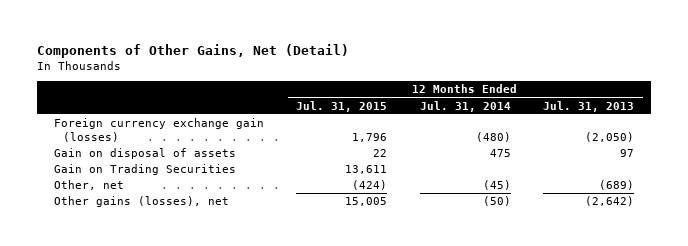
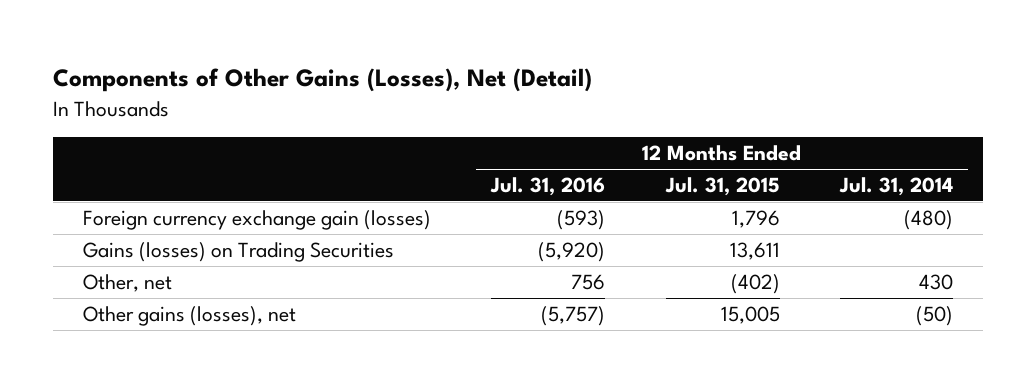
- Components of Other Gains, Net (Detail)
+ Components of Other Gains (Losses), Net (Detail)
- | 12 Months Ended Jul. 31, 2015 | 12 Months Ended Jul. 31, 2014 | 12 Months Ended Jul. 31, 2013
+ | 12 Months Ended Jul. 31, 2016 | 12 Months Ended Jul. 31, 2015 | 12 Months Ended Jul. 31, 2014
- Gain on disposal of assets | 22 | 475 | 97
- Gain on Trading Securities | 13,611 | |
- Other, net | (424) | (45) | (689)
+ Gains (losses) on Trading Securities | (5,920) | 13,611 |
+ Other, net | 756 | (402) | 430

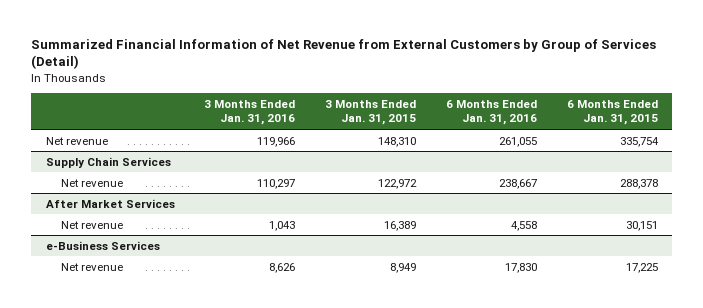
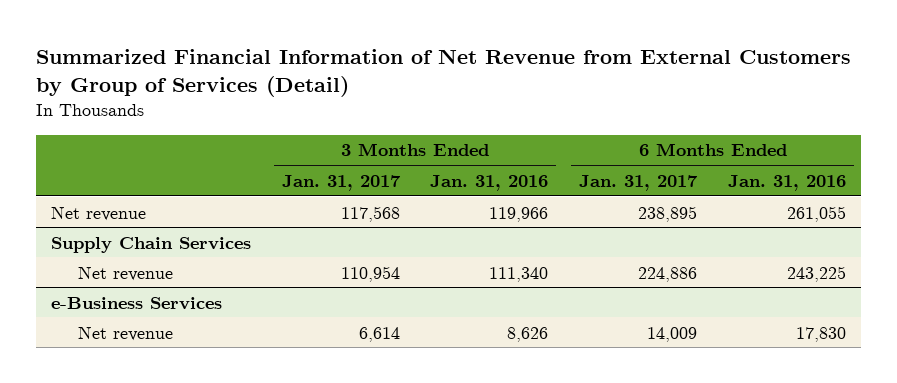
- | 3 Months Ended Jan. 31, 2016 | 3 Months Ended Jan. 31, 2015 | 6 Months Ended Jan. 31, 2016 | 6 Months Ended Jan. 31, 2015
+ | 3 Months Ended Jan. 31, 2017 | 3 Months Ended Jan. 31, 2016 | 6 Months Ended Jan. 31, 2017 | 6 Months Ended Jan. 31, 2016
@ Supply Chain Services
- Net revenue | 110,297 | 122,972 | 238,667 | 288,378
- After Market Services
- Net revenue | 1,043 | 16,389 | 4,558 | 30,151
@ Supply Chain Services
+ Net revenue | 110,954 | 111,340 | 224,886 | 243,225

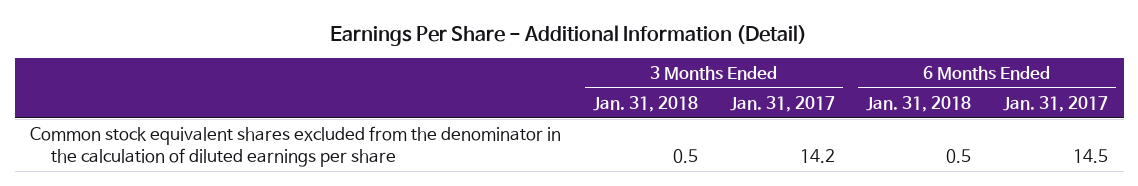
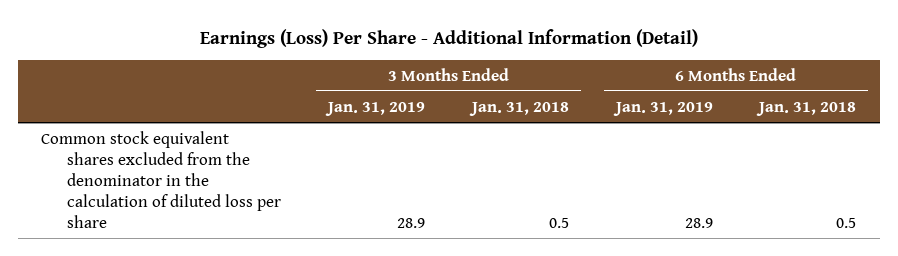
- Earnings Per Share - Additional Information (Detail)
+ Earnings (Loss) Per Share - Additional Information (Detail)
- | 3 Months Ended Jan. 31, 2018 | 3 Months Ended Jan. 31, 2017 | 6 Months Ended Jan. 31, 2018 | 6 Months Ended Jan. 31, 2017
+ | 3 Months Ended Jan. 31, 2019 | 3 Months Ended Jan. 31, 2018 | 6 Months Ended Jan. 31, 2019 | 6 Months Ended Jan. 31, 2018
- Common stock equivalent shares excluded from the denominator in the calculation of diluted earnings per share | 0.5 | 14.2 | 0.5 | 14.5
+ Common stock equivalent shares excluded from the denominator in the calculation of diluted loss per share | 28.9 | 0.5 | 28.9 | 0.5

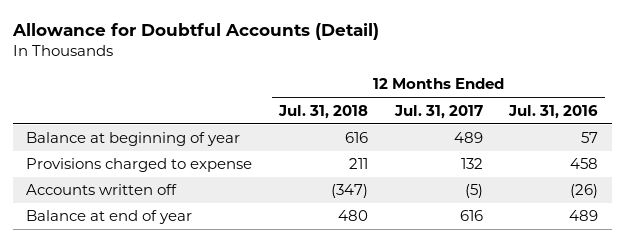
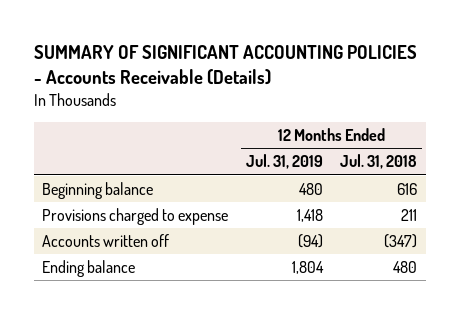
- Allowance for Doubtful Accounts (Detail)
+ SUMMARY OF SIGNIFICANT ACCOUNTING POLICIES - Accounts Receivable (Details)
- | 12 Months Ended Jul. 31, 2018 | 12 Months Ended Jul. 31, 2017 | 12 Months Ended Jul. 31, 2016
+ | 12 Months Ended Jul. 31, 2019 | 12 Months Ended Jul. 31, 2018
- Balance at beginning of year | 616 | 489 | 57
+ Beginning balance | 480 | 616
- Balance at end of year | 480 | 616 | 489
+ Ending balance | 1,804 | 480

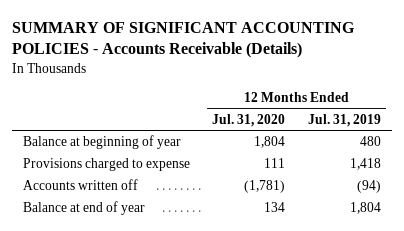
- | 12 Months Ended Jul. 31, 2019 | 12 Months Ended Jul. 31, 2018
+ | 12 Months Ended Jul. 31, 2020 | 12 Months Ended Jul. 31, 2019
- Beginning balance | 480 | 616
+ Balance at beginning of year | 1,804 | 480
- Ending balance | 1,804 | 480
+ Balance at end of year | 134 | 1,804

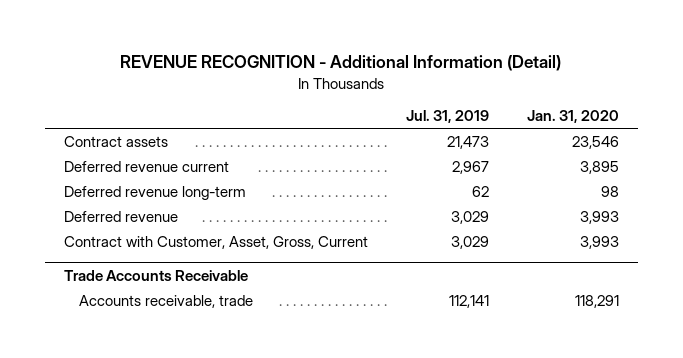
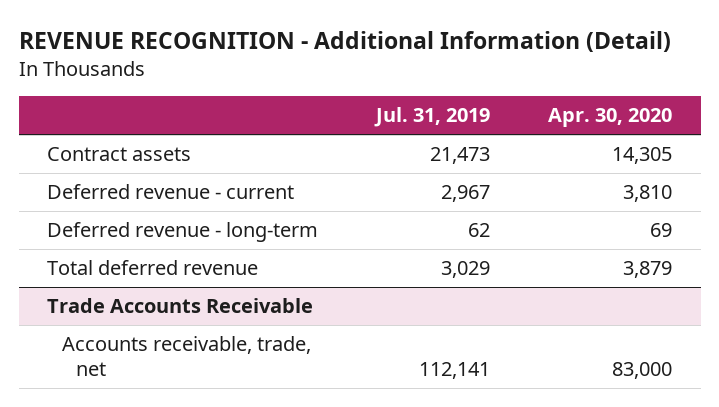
- | Jul. 31, 2019 | Jan. 31, 2020
+ | Jul. 31, 2019 | Apr. 30, 2020
- Deferred revenue current | 2,967 | 3,895
- Deferred revenue long-term | 62 | 98
- Deferred revenue | 3,029 | 3,993
- Contract with Customer, Asset, Gross, Current | 3,029 | 3,993
+ Deferred revenue - current | 2,967 | 3,810
+ Deferred revenue - long-term | 62 | 69
+ Total deferred revenue | 3,029 | 3,879
@ Trade Accounts Receivable
- Accounts receivable, trade | 112,141 | 118,291
+ Accounts receivable, trade, net | 112,141 | 83,000

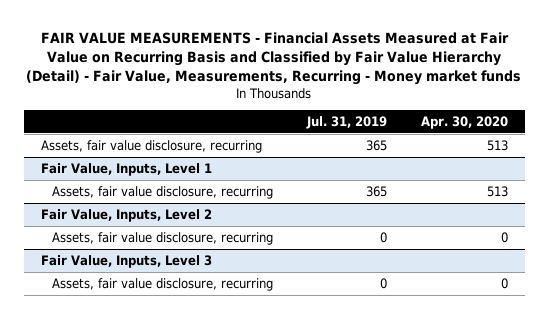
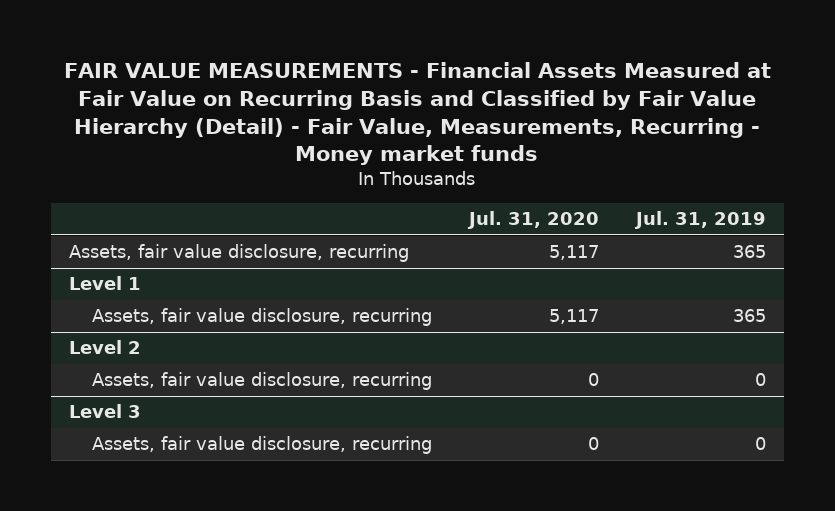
- | Jul. 31, 2019 | Apr. 30, 2020
+ | Jul. 31, 2020 | Jul. 31, 2019
- Fair Value, Inputs, Level 1
+ Level 1
- Fair Value, Inputs, Level 2
+ Level 2
- Fair Value, Inputs, Level 3
+ Level 3

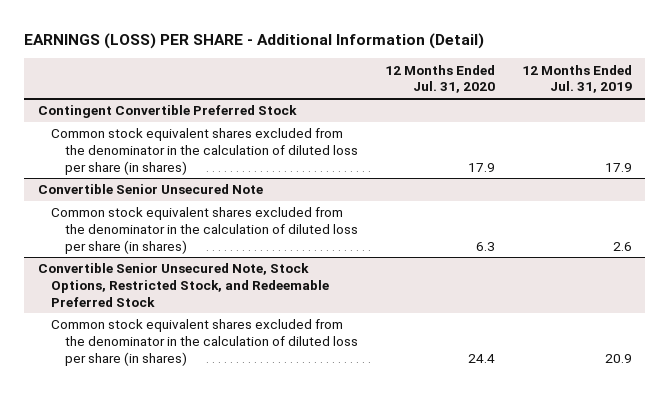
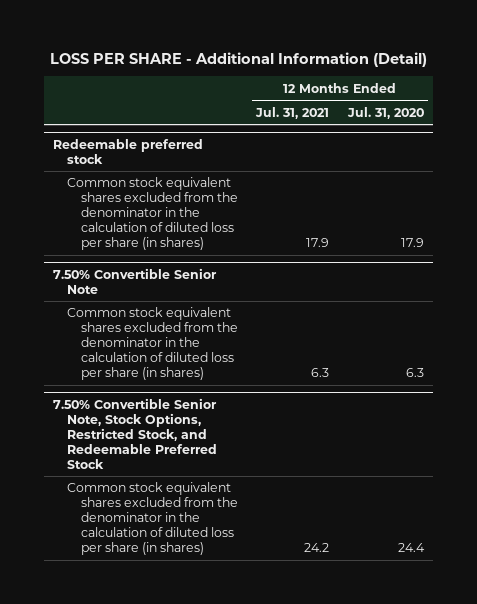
- EARNINGS (LOSS) PER SHARE - Additional Information (Detail)
+ LOSS PER SHARE - Additional Information (Detail)
- | 12 Months Ended Jul. 31, 2020 | 12 Months Ended Jul. 31, 2019
+ | 12 Months Ended Jul. 31, 2021 | 12 Months Ended Jul. 31, 2020
- Contingent Convertible Preferred Stock
+ Redeemable preferred stock
- Convertible Senior Unsecured Note
+ 7.50% Convertible Senior Note
- Convertible Senior Unsecured Note, Stock Options, Restricted Stock, and Redeemable Preferred Stock
+ 7.50% Convertible Senior Note, Stock Options, Restricted Stock, and Redeemable Preferred Stock

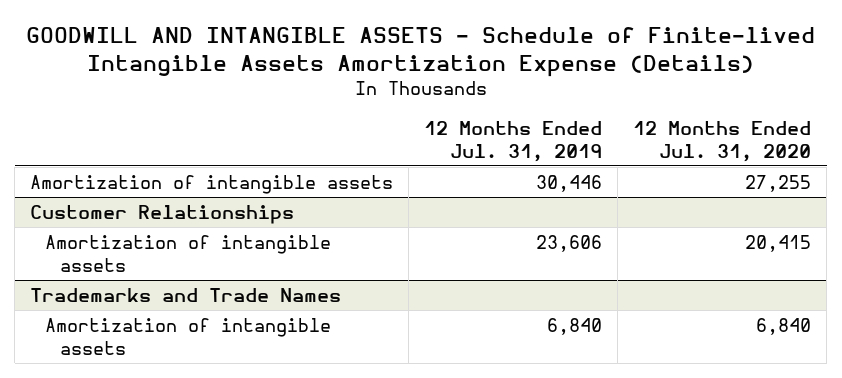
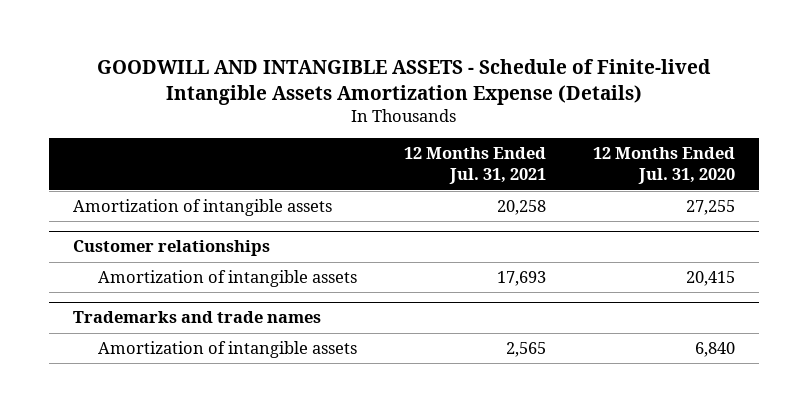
- | 12 Months Ended Jul. 31, 2019 | 12 Months Ended Jul. 31, 2020
+ | 12 Months Ended Jul. 31, 2021 | 12 Months Ended Jul. 31, 2020
- Customer Relationships
+ Customer relationships
- Trademarks and Trade Names
+ Trademarks and trade names

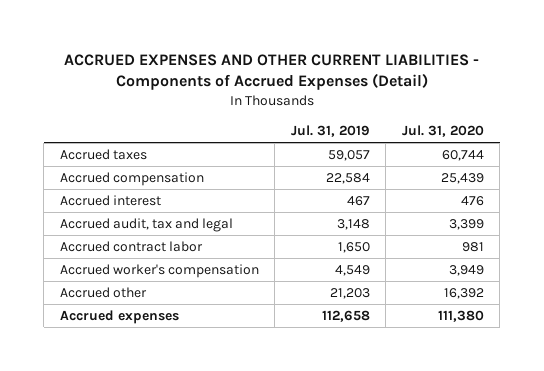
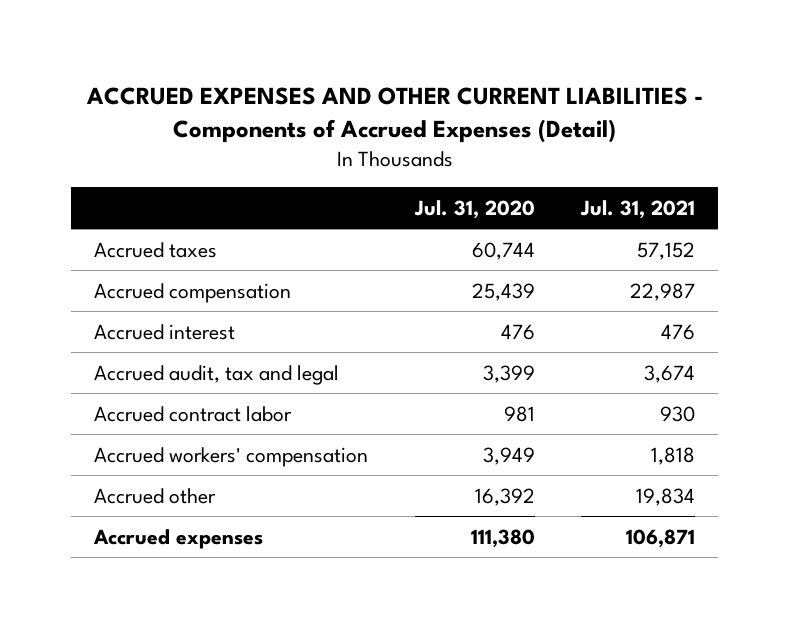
- | Jul. 31, 2019 | Jul. 31, 2020
+ | Jul. 31, 2020 | Jul. 31, 2021
- Accrued worker's compensation | 4,549 | 3,949
+ Accrued workers' compensation | 3,949 | 1,818

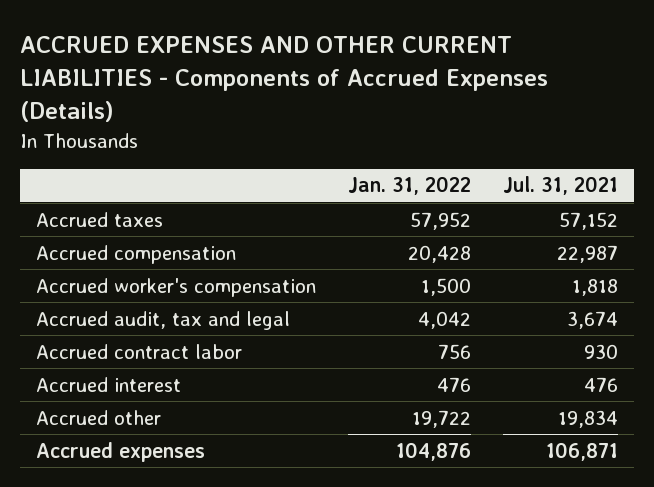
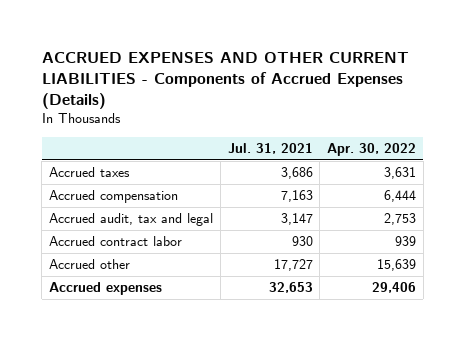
- | Jan. 31, 2022 | Jul. 31, 2021
+ | Jul. 31, 2021 | Apr. 30, 2022
- Accrued taxes | 57,952 | 57,152
- Accrued compensation | 20,428 | 22,987
- Accrued worker's compensation | 1,500 | 1,818
- Accrued audit, tax and legal | 4,042 | 3,674
+ Accrued taxes | 3,686 | 3,631
+ Accrued compensation | 7,163 | 6,444
+ Accrued audit, tax and legal | 3,147 | 2,753
- Accrued interest | 476 | 476
- Accrued other | 19,722 | 19,834
- Accrued expenses | 104,876 | 106,871
+ Accrued other | 17,727 | 15,639
+ Accrued expenses | 32,653 | 29,406

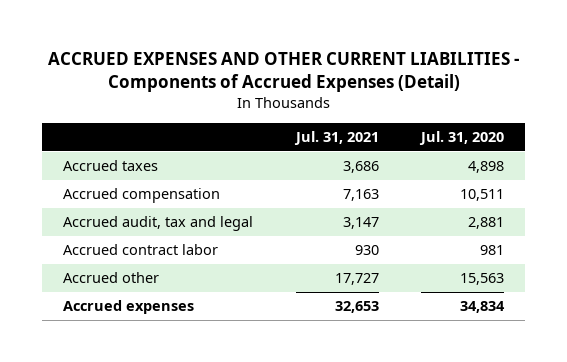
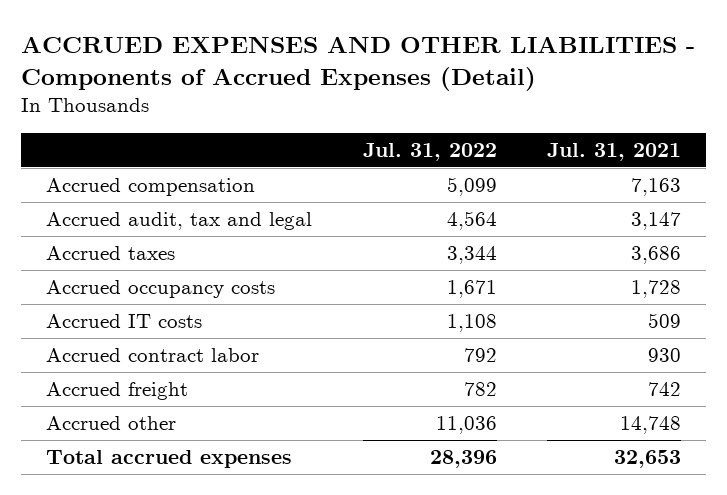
- ACCRUED EXPENSES AND OTHER CURRENT LIABILITIES - Components of Accrued Expenses (Detail)
+ ACCRUED EXPENSES AND OTHER LIABILITIES - Components of Accrued Expenses (Detail)
- | Jul. 31, 2021 | Jul. 31, 2020
+ | Jul. 31, 2022 | Jul. 31, 2021
moved down: Accrued taxes | 3,344 | 3,686
+ Accrued occupancy costs | 1,671 | 1,728
+ Accrued IT costs | 1,108 | 509
- Accrued other | 17,727 | 15,563
- Accrued expenses | 32,653 | 34,834
+ Accrued freight | 782 | 742
+ Accrued other | 11,036 | 14,748
+ Total accrued expenses | 28,396 | 32,653

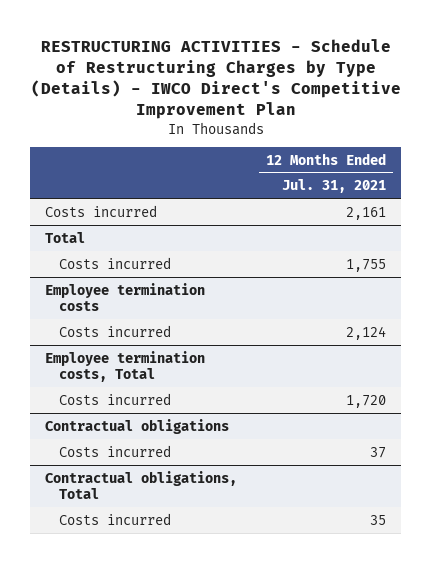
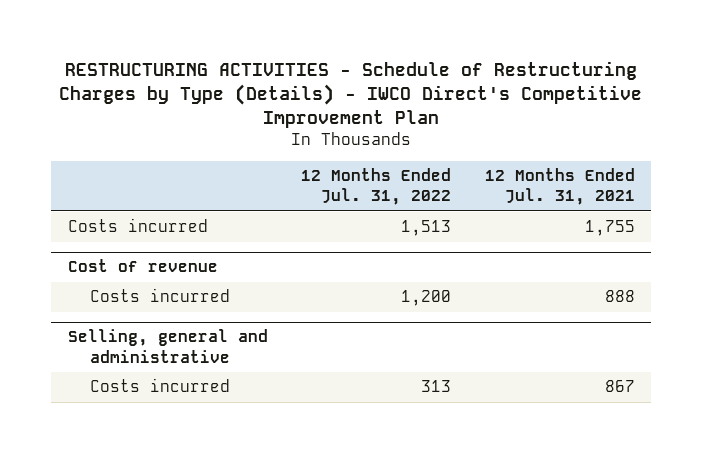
- | 12 Months Ended Jul. 31, 2021
+ | 12 Months Ended Jul. 31, 2022 | 12 Months Ended Jul. 31, 2021
- Costs incurred | 2,161
- Total
- Employee termination costs
- Costs incurred | 2,124
- Employee termination costs, Total
- Costs incurred | 1,720
- Contractual obligations
- Costs incurred | 37
- Contractual obligations, Total
- Costs incurred | 35
+ Cost of revenue
+ Costs incurred | 1,200 | 888
+ Selling, general and administrative
+ Costs incurred | 313 | 867

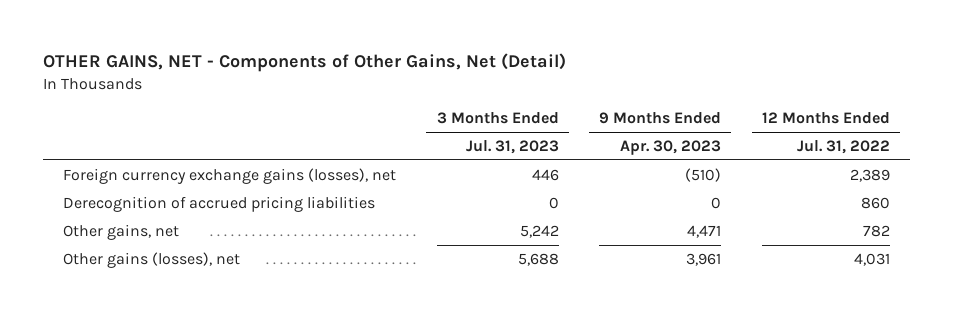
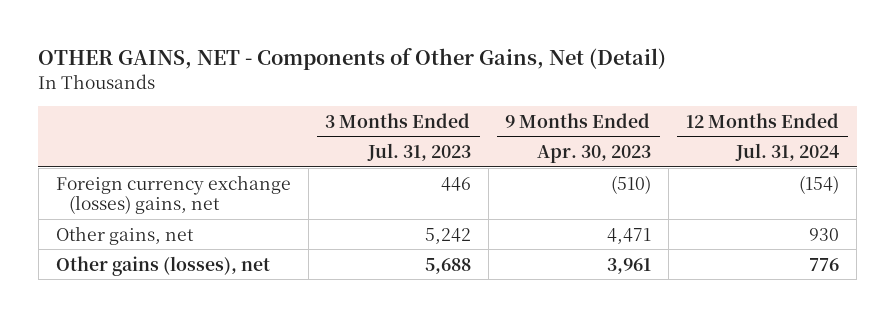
- | 3 Months Ended Jul. 31, 2023 | 9 Months Ended Apr. 30, 2023 | 12 Months Ended Jul. 31, 2022
+ | 3 Months Ended Jul. 31, 2023 | 9 Months Ended Apr. 30, 2023 | 12 Months Ended Jul. 31, 2024
- Foreign currency exchange gains (losses), net | 446 | (510) | 2,389
- Derecognition of accrued pricing liabilities | 0 | 0 | 860
+ Foreign currency exchange (losses) gains, net | 446 | (510) | (154)

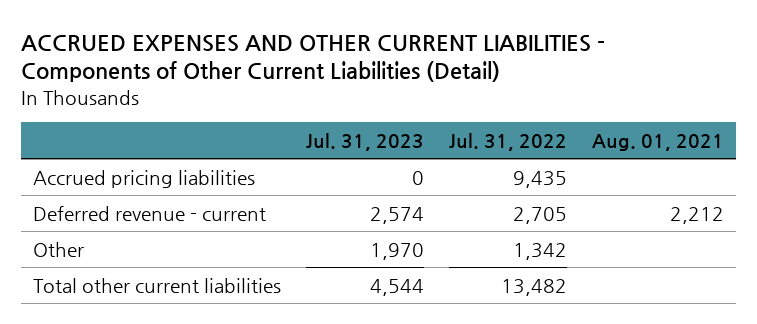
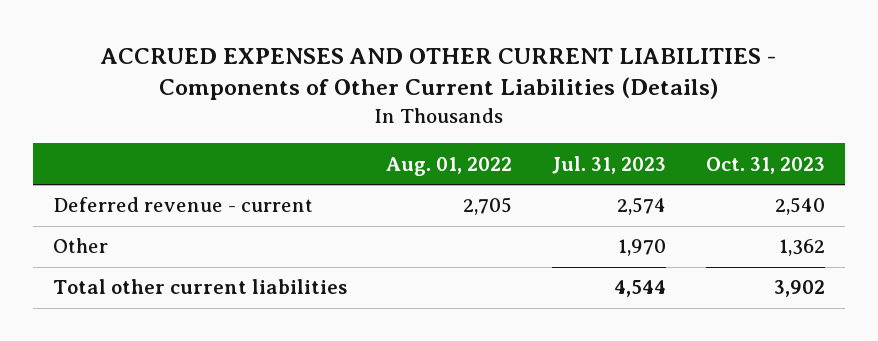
- ACCRUED EXPENSES AND OTHER CURRENT LIABILITIES - Components of Other Current Liabilities (Detail)
+ ACCRUED EXPENSES AND OTHER CURRENT LIABILITIES - Components of Other Current Liabilities (Details)
- | Jul. 31, 2023 | Jul. 31, 2022 | Aug. 01, 2021
+ | Aug. 01, 2022 | Jul. 31, 2023 | Oct. 31, 2023
- Accrued pricing liabilities | 0 | 9,435 |

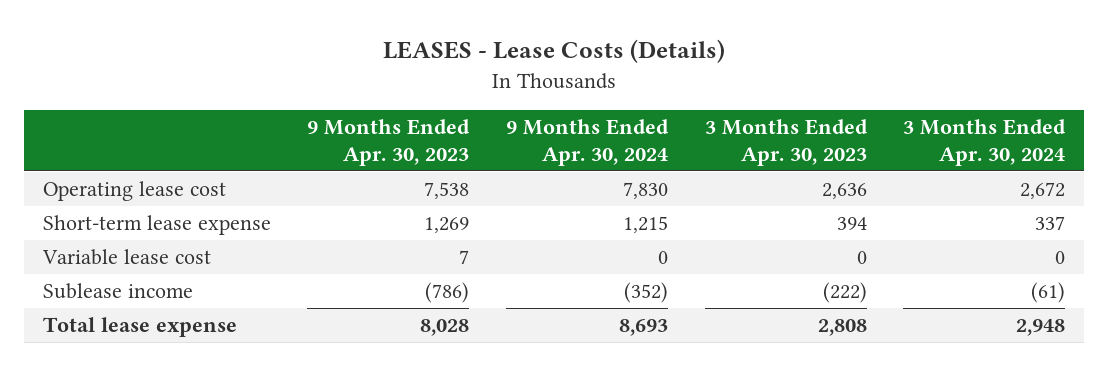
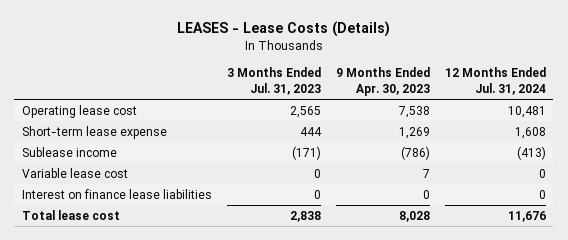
- | 9 Months Ended Apr. 30, 2023 | 9 Months Ended Apr. 30, 2024 | 3 Months Ended Apr. 30, 2023 | 3 Months Ended Apr. 30, 2024
+ | 3 Months Ended Jul. 31, 2023 | 9 Months Ended Apr. 30, 2023 | 12 Months Ended Jul. 31, 2024
- Total lease expense | 8,028 | 8,693 | 2,808 | 2,948
moved down: Variable lease cost | 0 | 7 | 0
+ Interest on finance lease liabilities | 0 | 0 | 0
+ Total lease cost | 2,838 | 8,028 | 11,676

